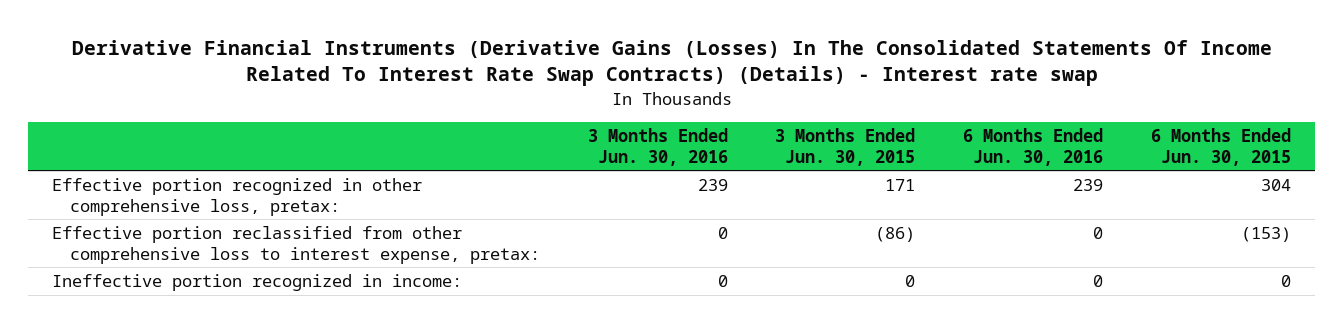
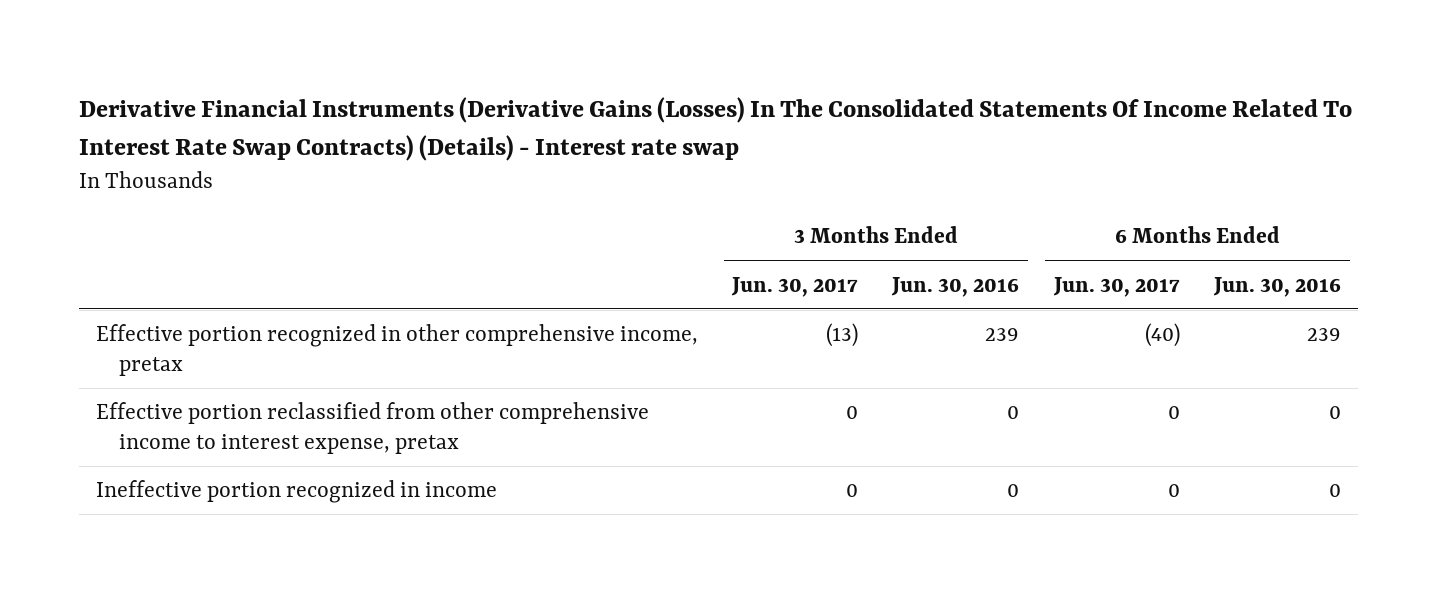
- | 3 Months Ended Jun. 30, 2016 | 3 Months Ended Jun. 30, 2015 | 6 Months Ended Jun. 30, 2016 | 6 Months Ended Jun. 30, 2015
+ | 3 Months Ended Jun. 30, 2017 | 3 Months Ended Jun. 30, 2016 | 6 Months Ended Jun. 30, 2017 | 6 Months Ended Jun. 30, 2016
- Effective portion recognized in other comprehensive loss, pretax: | 239 | 171 | 239 | 304
- Effective portion reclassified from other comprehensive loss to interest expense, pretax: | 0 | (86) | 0 | (153)
- Ineffective portion recognized in income: | 0 | 0 | 0 | 0
+ Effective portion recognized in other comprehensive income, pretax | (13) | 239 | (40) | 239
+ Effective portion reclassified from other comprehensive income to interest expense, pretax | 0 | 0 | 0 | 0
+ Ineffective portion recognized in income | 0 | 0 | 0 | 0

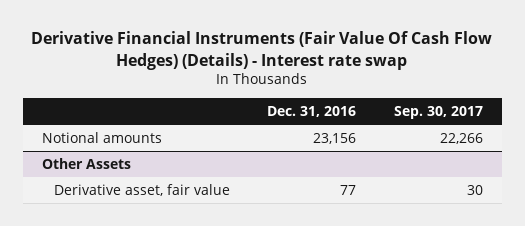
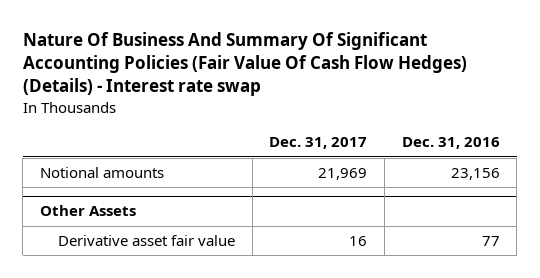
- Derivative Financial Instruments (Fair Value Of Cash Flow Hedges) (Details) - Interest rate swap
+ Nature Of Business And Summary Of Significant Accounting Policies (Fair Value Of Cash Flow Hedges) (Details) - Interest rate swap
- | Dec. 31, 2016 | Sep. 30, 2017
+ | Dec. 31, 2017 | Dec. 31, 2016
@ Other Assets
- Derivative asset, fair value | 77 | 30
+ Derivative asset fair value | 16 | 77

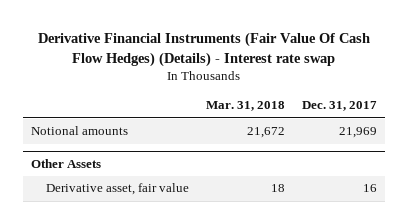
- Nature Of Business And Summary Of Significant Accounting Policies (Fair Value Of Cash Flow Hedges) (Details) - Interest rate swap
+ Derivative Financial Instruments (Fair Value Of Cash Flow Hedges) (Details) - Interest rate swap
- | Dec. 31, 2017 | Dec. 31, 2016
+ | Mar. 31, 2018 | Dec. 31, 2017
@ Other Assets
- Derivative asset fair value | 16 | 77
+ Derivative asset, fair value | 18 | 16

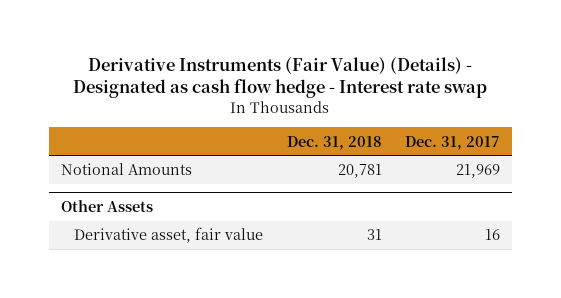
- Derivative Financial Instruments (Fair Value Of Cash Flow Hedges) (Details) - Interest rate swap
+ Derivative Instruments (Fair Value) (Details) - Designated as cash flow hedge - Interest rate swap
- | Mar. 31, 2018 | Dec. 31, 2017
+ | Dec. 31, 2018 | Dec. 31, 2017
- Notional amounts | 21,672 | 21,969
+ Notional Amounts | 20,781 | 21,969

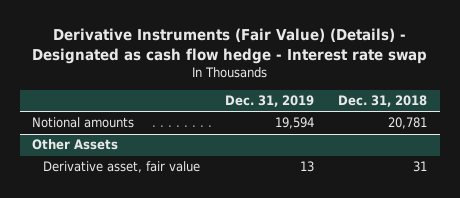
- | Dec. 31, 2018 | Dec. 31, 2017
+ | Dec. 31, 2019 | Dec. 31, 2018
- Notional Amounts | 20,781 | 21,969
+ Notional amounts | 19,594 | 20,781

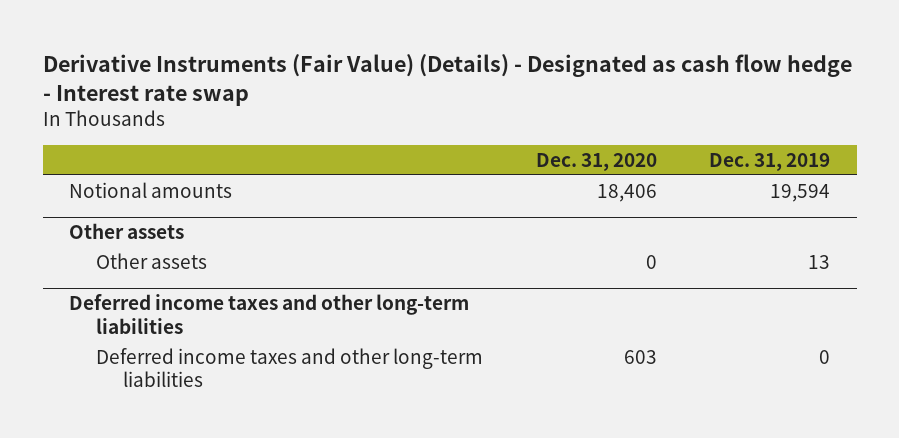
- | Dec. 31, 2019 | Dec. 31, 2018
+ | Dec. 31, 2020 | Dec. 31, 2019
- Other Assets
- Derivative asset, fair value | 13 | 31
+ Other assets
+ Other assets | 0 | 13
+ Deferred income taxes and other long-term liabilities
+ Deferred income taxes and other long-term liabilities | 603 | 0

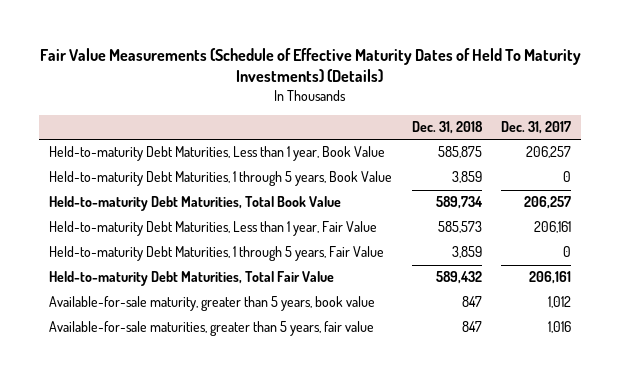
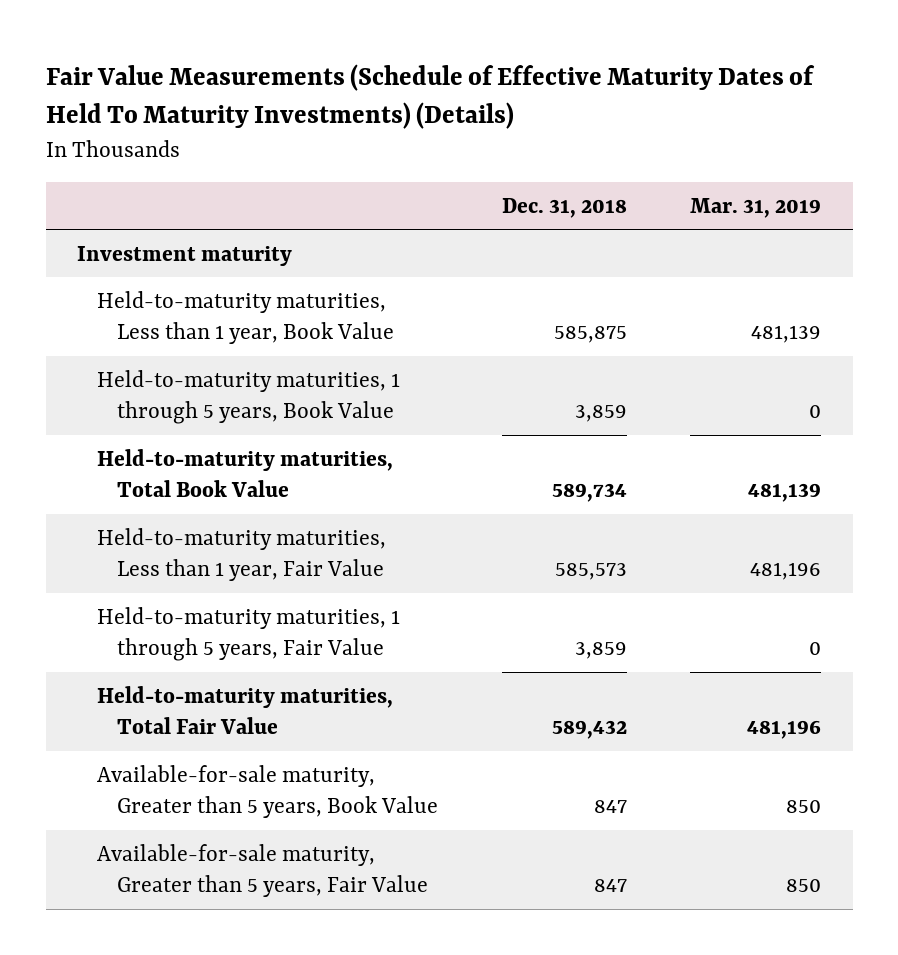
- | Dec. 31, 2018 | Dec. 31, 2017
+ | Dec. 31, 2018 | Mar. 31, 2019
- Held-to-maturity Debt Maturities, Less than 1 year, Book Value | 585,875 | 206,257
- Held-to-maturity Debt Maturities, 1 through 5 years, Book Value | 3,859 | 0
- Held-to-maturity Debt Maturities, Total Book Value | 589,734 | 206,257
- Held-to-maturity Debt Maturities, Less than 1 year, Fair Value | 585,573 | 206,161
- Held-to-maturity Debt Maturities, 1 through 5 years, Fair Value | 3,859 | 0
- Held-to-maturity Debt Maturities, Total Fair Value | 589,432 | 206,161
- Available-for-sale maturity, greater than 5 years, book value | 847 | 1,012
- Available-for-sale maturities, greater than 5 years, fair value | 847 | 1,016
+ Investment maturity
+ Held-to-maturity maturities, Less than 1 year, Book Value | 585,875 | 481,139
+ Held-to-maturity maturities, 1 through 5 years, Book Value | 3,859 | 0
+ Held-to-maturity maturities, Total Book Value | 589,734 | 481,139
+ Held-to-maturity maturities, Less than 1 year, Fair Value | 585,573 | 481,196
+ Held-to-maturity maturities, 1 through 5 years, Fair Value | 3,859 | 0
+ Held-to-maturity maturities, Total Fair Value | 589,432 | 481,196
+ Available-for-sale maturity, Greater than 5 years, Book Value | 847 | 850
+ Available-for-sale maturity, Greater than 5 years, Fair Value | 847 | 850

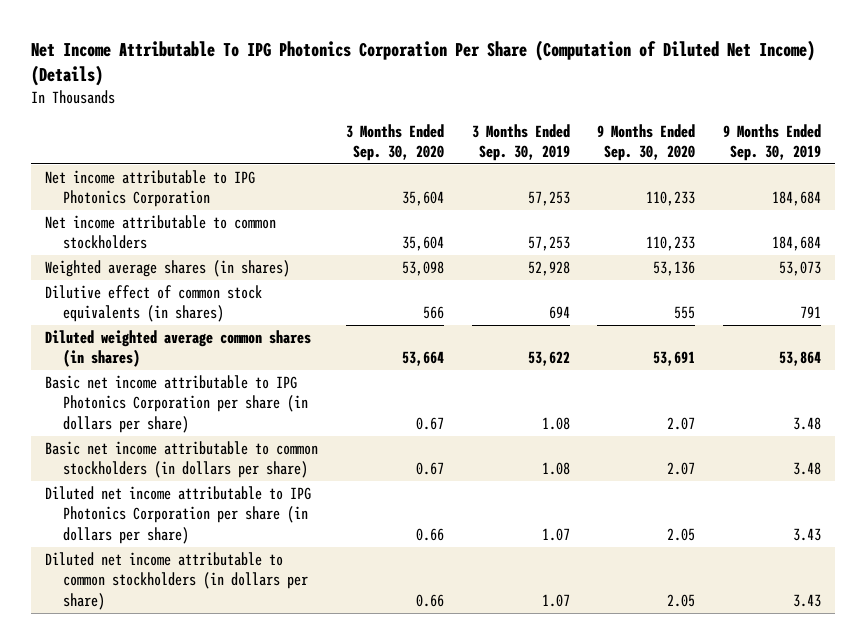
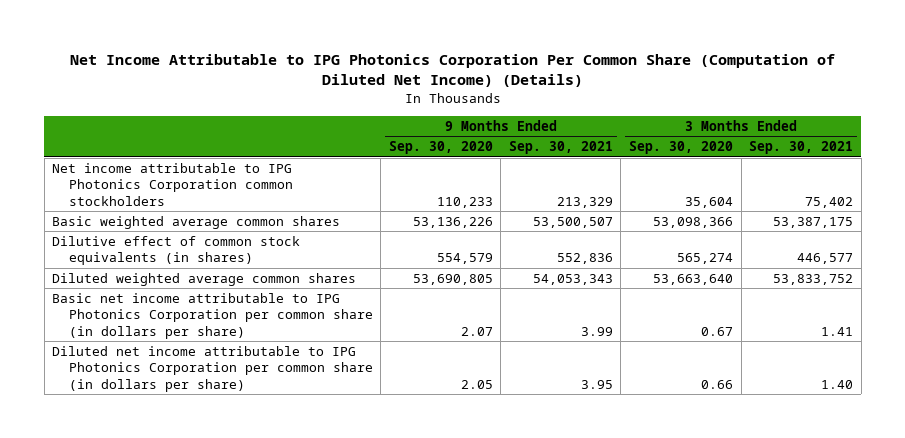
- Net Income Attributable To IPG Photonics Corporation Per Share (Computation of Diluted Net Income) (Details)
+ Net Income Attributable to IPG Photonics Corporation Per Common Share (Computation of Diluted Net Income) (Details)
- | 3 Months Ended Sep. 30, 2020 | 3 Months Ended Sep. 30, 2019 | 9 Months Ended Sep. 30, 2020 | 9 Months Ended Sep. 30, 2019
+ | 9 Months Ended Sep. 30, 2020 | 9 Months Ended Sep. 30, 2021 | 3 Months Ended Sep. 30, 2020 | 3 Months Ended Sep. 30, 2021
- Net income attributable to IPG Photonics Corporation | 35,604 | 57,253 | 110,233 | 184,684
- Net income attributable to common stockholders | 35,604 | 57,253 | 110,233 | 184,684
- Weighted average shares (in shares) | 53,098 | 52,928 | 53,136 | 53,073
- Dilutive effect of common stock equivalents (in shares) | 566 | 694 | 555 | 791
- Diluted weighted average common shares (in shares) | 53,664 | 53,622 | 53,691 | 53,864
- Basic net income attributable to IPG Photonics Corporation per share (in dollars per share) | 0.67 | 1.08 | 2.07 | 3.48
- Basic net income attributable to common stockholders (in dollars per share) | 0.67 | 1.08 | 2.07 | 3.48
- Diluted net income attributable to IPG Photonics Corporation per share (in dollars per share) | 0.66 | 1.07 | 2.05 | 3.43
- Diluted net income attributable to common stockholders (in dollars per share) | 0.66 | 1.07 | 2.05 | 3.43
+ Net income attributable to IPG Photonics Corporation common stockholders | 110,233 | 213,329 | 35,604 | 75,402
+ Basic weighted average common shares | 53,136,226 | 53,500,507 | 53,098,366 | 53,387,175
+ Dilutive effect of common stock equivalents (in shares) | 554,579 | 552,836 | 565,274 | 446,577
+ Diluted weighted average common shares | 53,690,805 | 54,053,343 | 53,663,640 | 53,833,752
+ Basic net income attributable to IPG Photonics Corporation per common share (in dollars per share) | 2.07 | 3.99 | 0.67 | 1.41
+ Diluted net income attributable to IPG Photonics Corporation per common share (in dollars per share) | 2.05 | 3.95 | 0.66 | 1.40

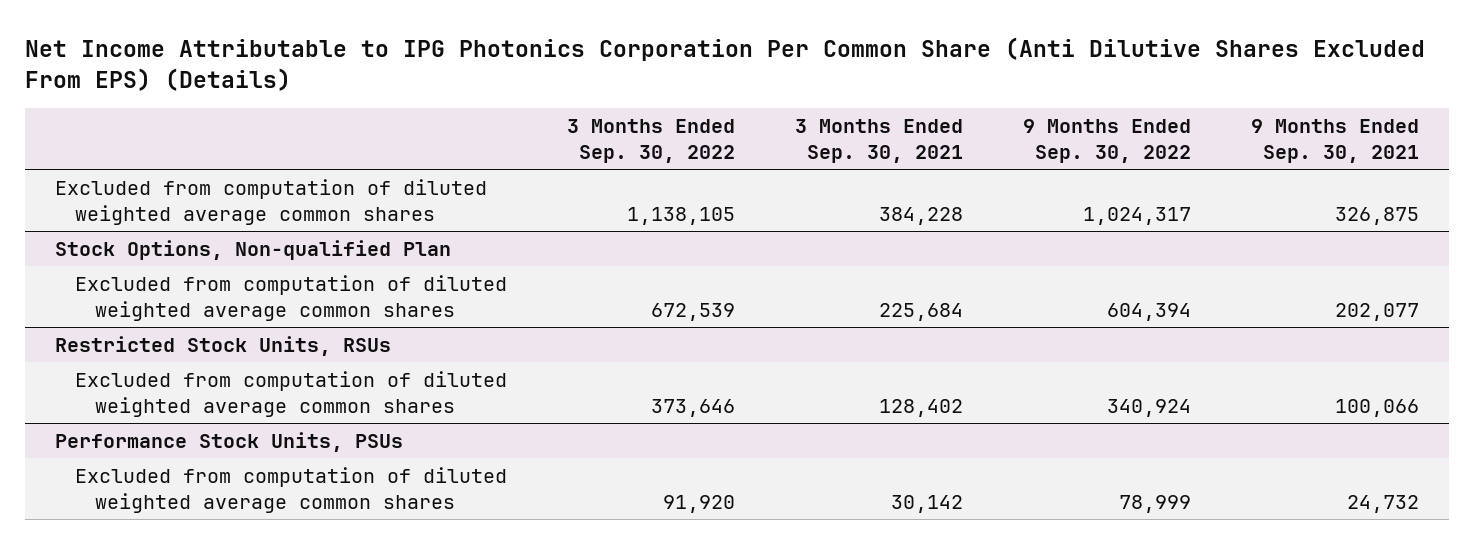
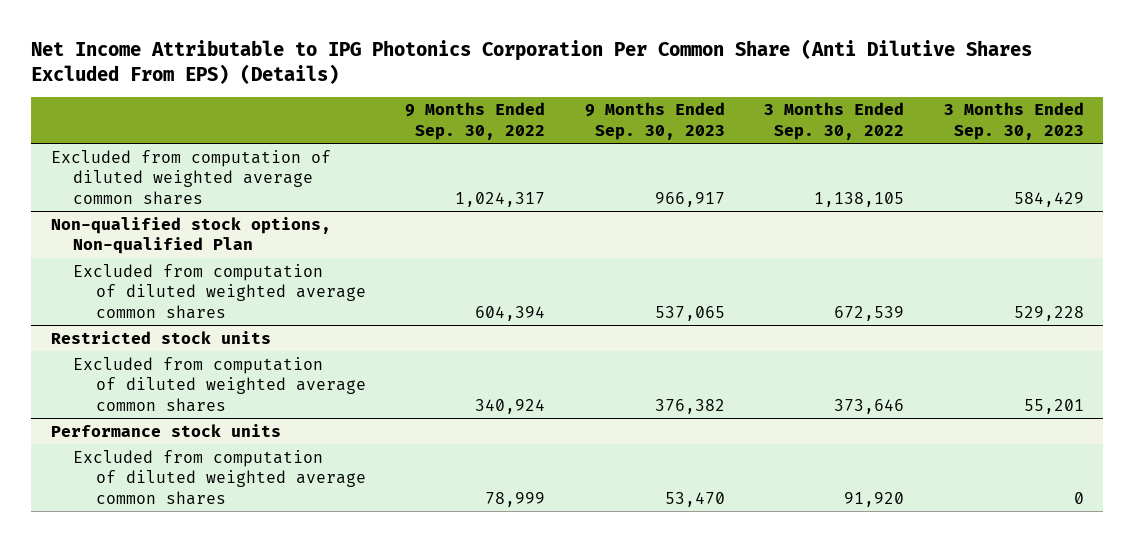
- | 3 Months Ended Sep. 30, 2022 | 3 Months Ended Sep. 30, 2021 | 9 Months Ended Sep. 30, 2022 | 9 Months Ended Sep. 30, 2021
+ | 9 Months Ended Sep. 30, 2022 | 9 Months Ended Sep. 30, 2023 | 3 Months Ended Sep. 30, 2022 | 3 Months Ended Sep. 30, 2023
- Stock Options, Non-qualified Plan
+ Non-qualified stock options, Non-qualified Plan
- Restricted Stock Units, RSUs
+ Restricted stock units
- Performance Stock Units, PSUs
+ Performance stock units

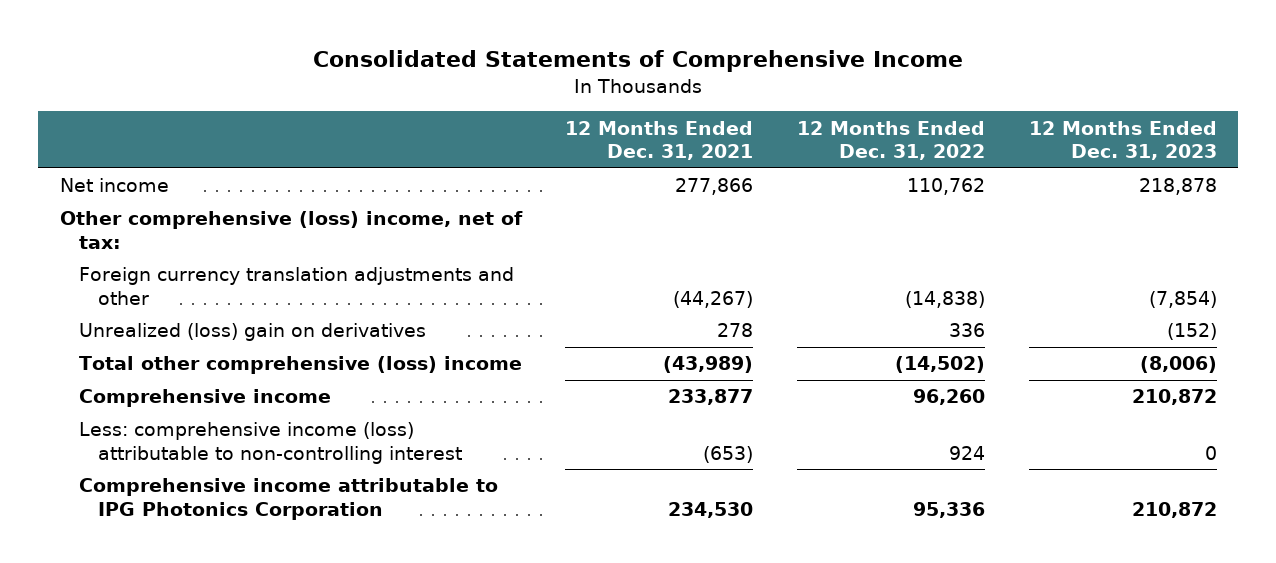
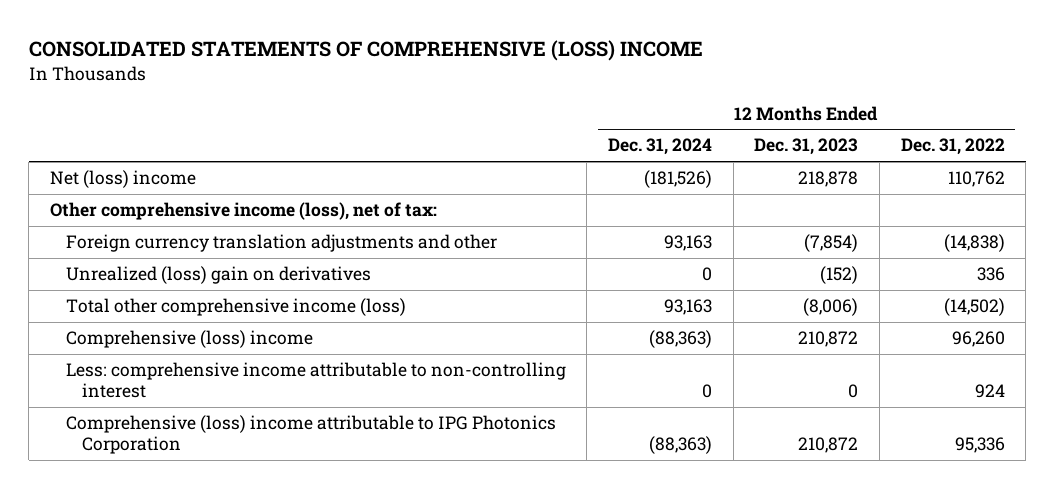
- Consolidated Statements of Comprehensive Income
+ CONSOLIDATED STATEMENTS OF COMPREHENSIVE (LOSS) INCOME
- | 12 Months Ended Dec. 31, 2021 | 12 Months Ended Dec. 31, 2022 | 12 Months Ended Dec. 31, 2023
+ | 12 Months Ended Dec. 31, 2024 | 12 Months Ended Dec. 31, 2023 | 12 Months Ended Dec. 31, 2022
- Net income | 277,866 | 110,762 | 218,878
- Other comprehensive (loss) income, net of tax:
+ Net (loss) income | (181,526) | 218,878 | 110,762
+ Other comprehensive income (loss), net of tax:
- Total other comprehensive (loss) income | (43,989) | (14,502) | (8,006)
- Comprehensive income | 233,877 | 96,260 | 210,872
- Less: comprehensive income (loss) attributable to non-controlling interest | (653) | 924 | 0
- Comprehensive income attributable to IPG Photonics Corporation | 234,530 | 95,336 | 210,872
+ Total other comprehensive income (loss) | 93,163 | (8,006) | (14,502)
+ Comprehensive (loss) income | (88,363) | 210,872 | 96,260
+ Less: comprehensive income attributable to non-controlling interest | 0 | 0 | 924
+ Comprehensive (loss) income attributable to IPG Photonics Corporation | (88,363) | 210,872 | 95,336

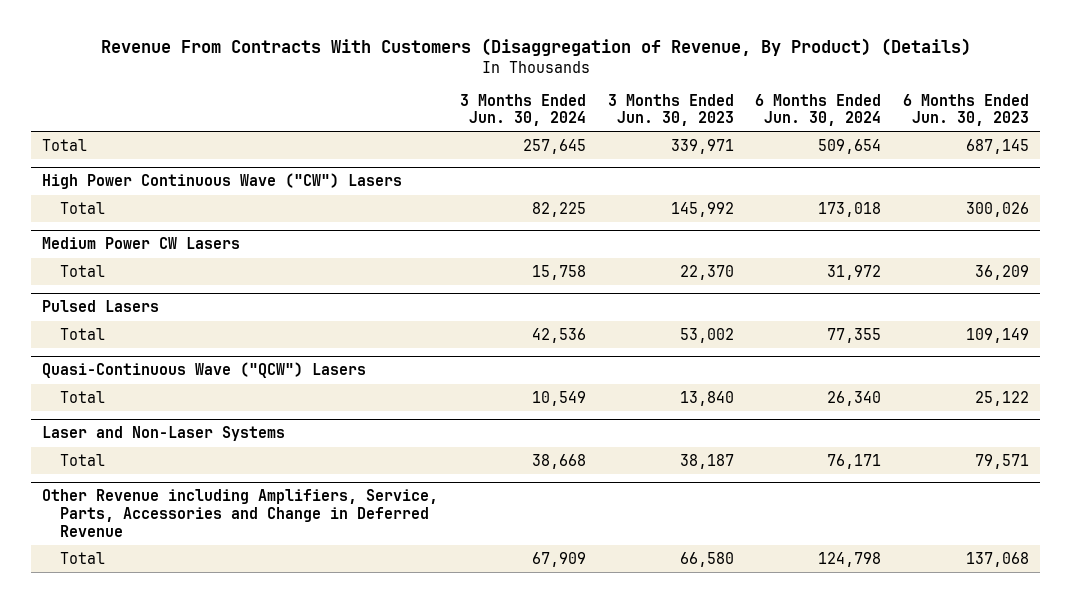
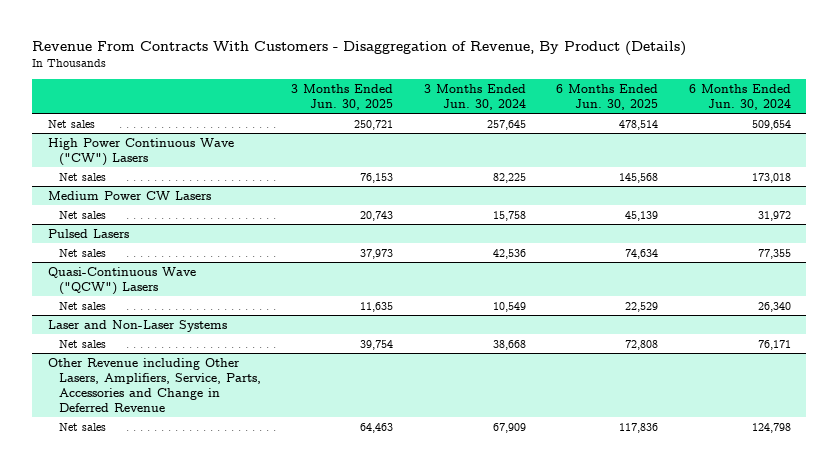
- Revenue From Contracts With Customers (Disaggregation of Revenue, By Product) (Details)
+ Revenue From Contracts With Customers - Disaggregation of Revenue, By Product (Details)
- | 3 Months Ended Jun. 30, 2024 | 3 Months Ended Jun. 30, 2023 | 6 Months Ended Jun. 30, 2024 | 6 Months Ended Jun. 30, 2023
+ | 3 Months Ended Jun. 30, 2025 | 3 Months Ended Jun. 30, 2024 | 6 Months Ended Jun. 30, 2025 | 6 Months Ended Jun. 30, 2024
- Total | 257,645 | 339,971 | 509,654 | 687,145
+ Net sales | 250,721 | 257,645 | 478,514 | 509,654
@ High Power Continuous Wave ("CW") Lasers
- Total | 82,225 | 145,992 | 173,018 | 300,026
+ Net sales | 76,153 | 82,225 | 145,568 | 173,018
@ Medium Power CW Lasers
- Total | 15,758 | 22,370 | 31,972 | 36,209
+ Net sales | 20,743 | 15,758 | 45,139 | 31,972
@ Pulsed Lasers
- Total | 42,536 | 53,002 | 77,355 | 109,149
+ Net sales | 37,973 | 42,536 | 74,634 | 77,355
@ Quasi-Continuous Wave ("QCW") Lasers
- Total | 10,549 | 13,840 | 26,340 | 25,122
+ Net sales | 11,635 | 10,549 | 22,529 | 26,340
@ Laser and Non-Laser Systems
- Total | 38,668 | 38,187 | 76,171 | 79,571
- Other Revenue including Amplifiers, Service, Parts, Accessories and Change in Deferred Revenue
- Total | 67,909 | 66,580 | 124,798 | 137,068
@ Laser and Non-Laser Systems
+ Net sales | 39,754 | 38,668 | 72,808 | 76,171
+ Other Revenue including Other Lasers, Amplifiers, Service, Parts, Accessories and Change in Deferred Revenue
+ Net sales | 64,463 | 67,909 | 117,836 | 124,798

